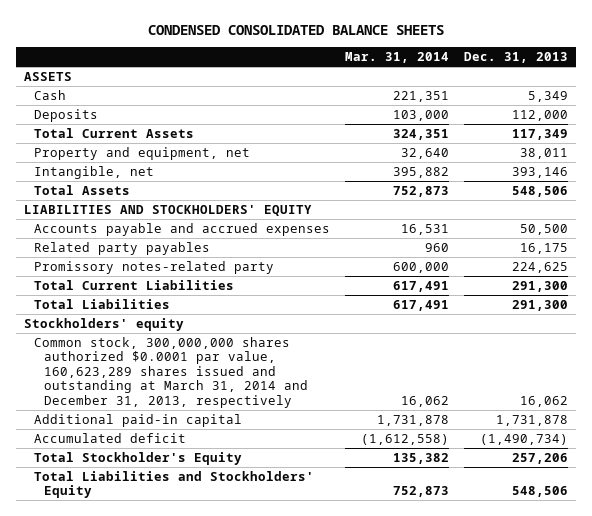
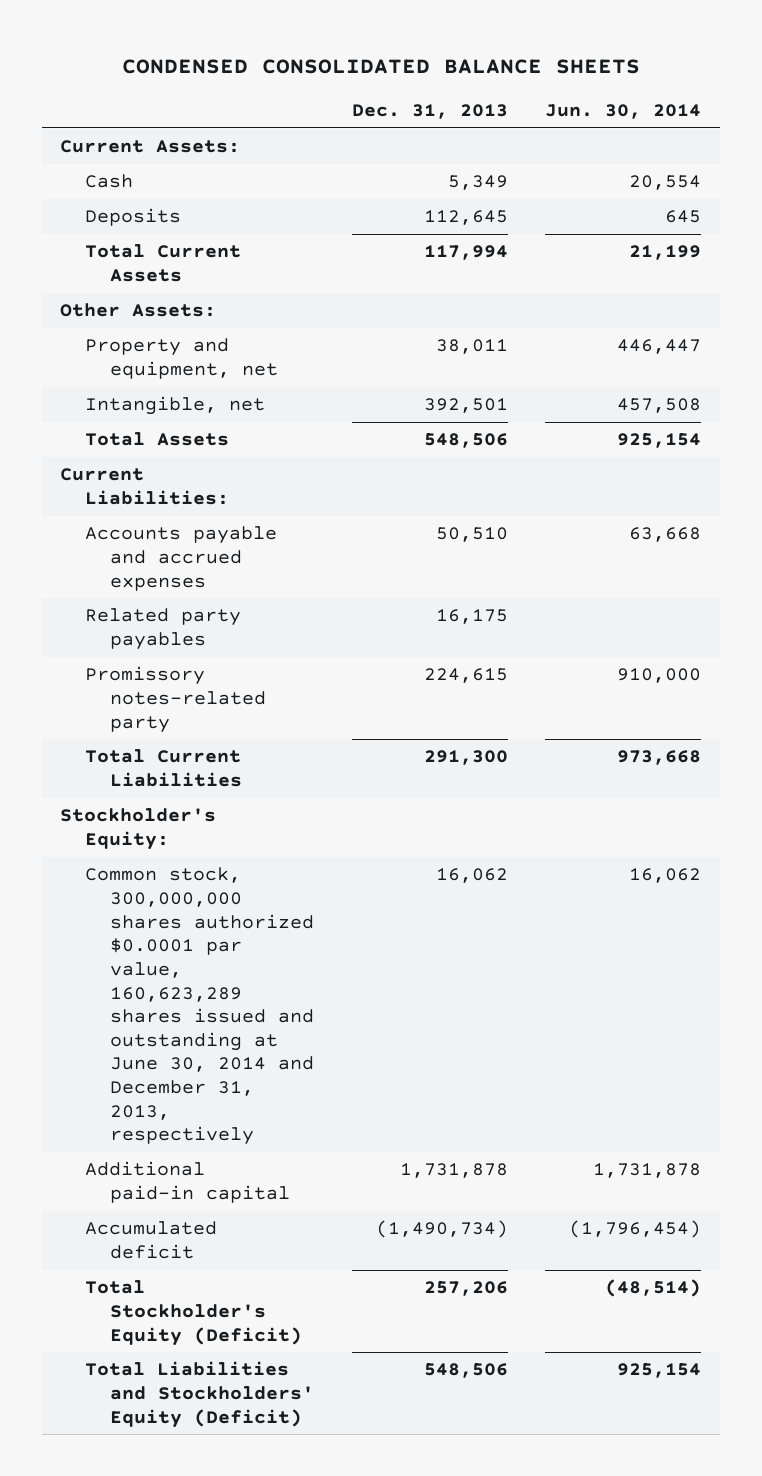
- | Mar. 31, 2014 | Dec. 31, 2013
+ | Dec. 31, 2013 | Jun. 30, 2014
- ASSETS
+ Current Assets:
- Deposits | 103,000 | 112,000
- Total Current Assets | 324,351 | 117,349
+ Deposits | 112,645 | 645
+ Total Current Assets | 117,994 | 21,199
+ Other Assets:
- Intangible, net | 395,882 | 393,146
+ Intangible, net | 392,501 | 457,508
- LIABILITIES AND STOCKHOLDERS' EQUITY
- Accounts payable and accrued expenses | 16,531 | 50,500
+ Current Liabilities:
+ Accounts payable and accrued expenses | 50,510 | 63,668
- Promissory notes-related party | 600,000 | 224,625
+ Promissory notes-related party | 224,615 | 910,000
- Total Liabilities | 617,491 | 291,300
- Stockholders' equity
- Common stock, 300,000,000 shares authorized $0.0001 par value, 160,623,289 shares issued and outstanding at March 31, 2014 and December 31, 2013, respectively | 16,062 | 16,062
+ Stockholder's Equity:
+ Common stock, 300,000,000 shares authorized $0.0001 par value, 160,623,289 shares issued and outstanding at June 30, 2014 and December 31, 2013, respectively | 16,062 | 16,062
- Total Stockholder's Equity | 135,382 | 257,206
- Total Liabilities and Stockholders' Equity | 752,873 | 548,506
+ Total Stockholder's Equity (Deficit) | 257,206 | (48,514)
+ Total Liabilities and Stockholders' Equity (Deficit) | 548,506 | 925,154

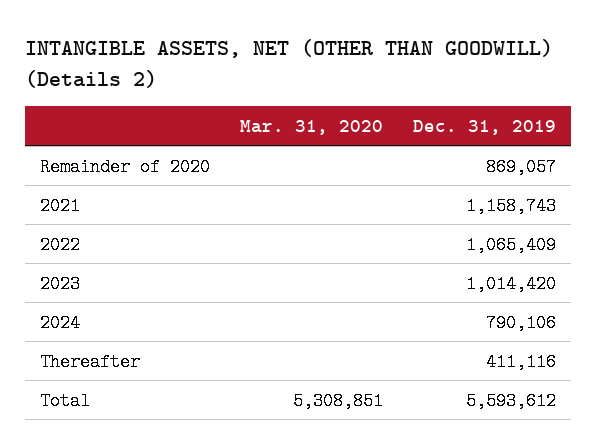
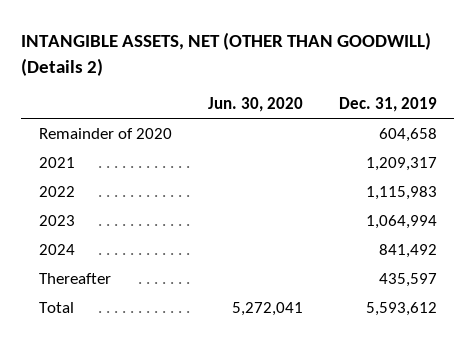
- | Mar. 31, 2020 | Dec. 31, 2019
+ | Jun. 30, 2020 | Dec. 31, 2019
- Remainder of 2020 | | 869,057
- 2021 | | 1,158,743
- 2022 | | 1,065,409
- 2023 | | 1,014,420
- 2024 | | 790,106
- Thereafter | | 411,116
+ Remainder of 2020 | | 604,658
+ 2021 | | 1,209,317
+ 2022 | | 1,115,983
+ 2023 | | 1,064,994
+ 2024 | | 841,492
+ Thereafter | | 435,597

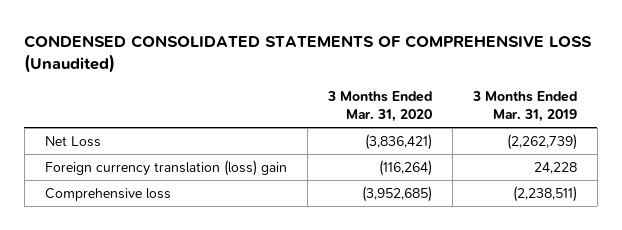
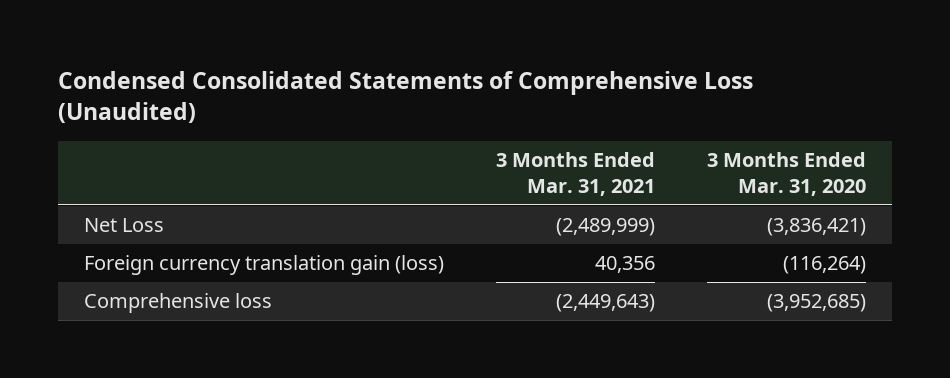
- CONDENSED CONSOLIDATED STATEMENTS OF COMPREHENSIVE LOSS (Unaudited)
+ Condensed Consolidated Statements of Comprehensive Loss (Unaudited)
- | 3 Months Ended Mar. 31, 2020 | 3 Months Ended Mar. 31, 2019
+ | 3 Months Ended Mar. 31, 2021 | 3 Months Ended Mar. 31, 2020
- Foreign currency translation (loss) gain | (116,264) | 24,228
+ Foreign currency translation gain (loss) | 40,356 | (116,264)

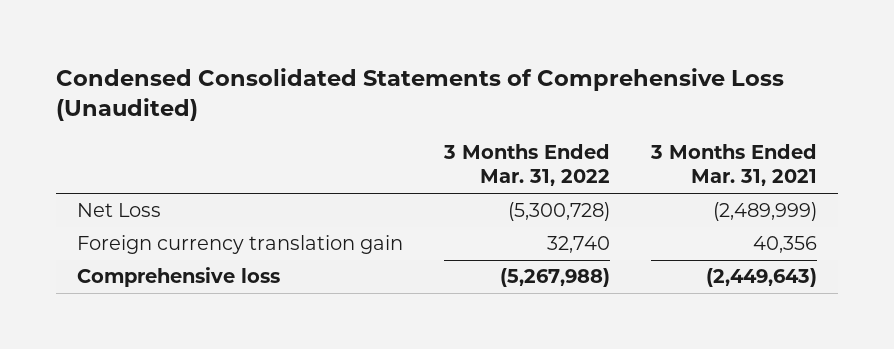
- | 3 Months Ended Mar. 31, 2021 | 3 Months Ended Mar. 31, 2020
+ | 3 Months Ended Mar. 31, 2022 | 3 Months Ended Mar. 31, 2021
- Foreign currency translation gain (loss) | 40,356 | (116,264)
+ Foreign currency translation gain | 32,740 | 40,356

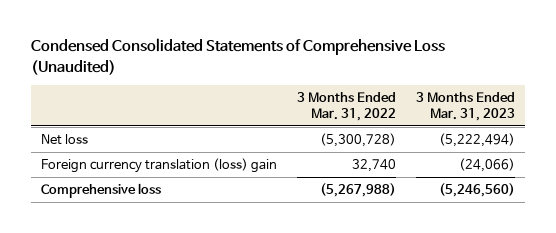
- | 3 Months Ended Mar. 31, 2022 | 3 Months Ended Mar. 31, 2021
+ | 3 Months Ended Mar. 31, 2022 | 3 Months Ended Mar. 31, 2023
- Net Loss | (5,300,728) | (2,489,999)
- Foreign currency translation gain | 32,740 | 40,356
+ Net loss | (5,300,728) | (5,222,494)
+ Foreign currency translation (loss) gain | 32,740 | (24,066)

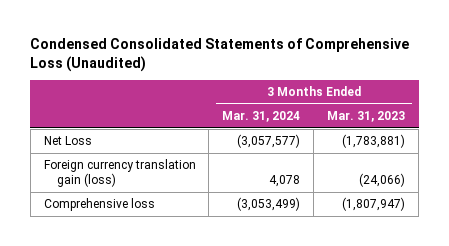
- | 3 Months Ended Mar. 31, 2022 | 3 Months Ended Mar. 31, 2023
+ | 3 Months Ended Mar. 31, 2024 | 3 Months Ended Mar. 31, 2023
- Net loss | (5,300,728) | (5,222,494)
- Foreign currency translation (loss) gain | 32,740 | (24,066)
- Comprehensive loss | (5,267,988) | (5,246,560)
+ Net Loss | (3,057,577) | (1,783,881)
+ Foreign currency translation gain (loss) | 4,078 | (24,066)
+ Comprehensive loss | (3,053,499) | (1,807,947)

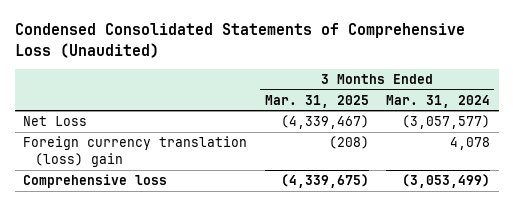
- | 3 Months Ended Mar. 31, 2024 | 3 Months Ended Mar. 31, 2023
+ | 3 Months Ended Mar. 31, 2025 | 3 Months Ended Mar. 31, 2024
- Foreign currency translation gain (loss) | 4,078 | (24,066)
+ Foreign currency translation (loss) gain | (208) | 4,078

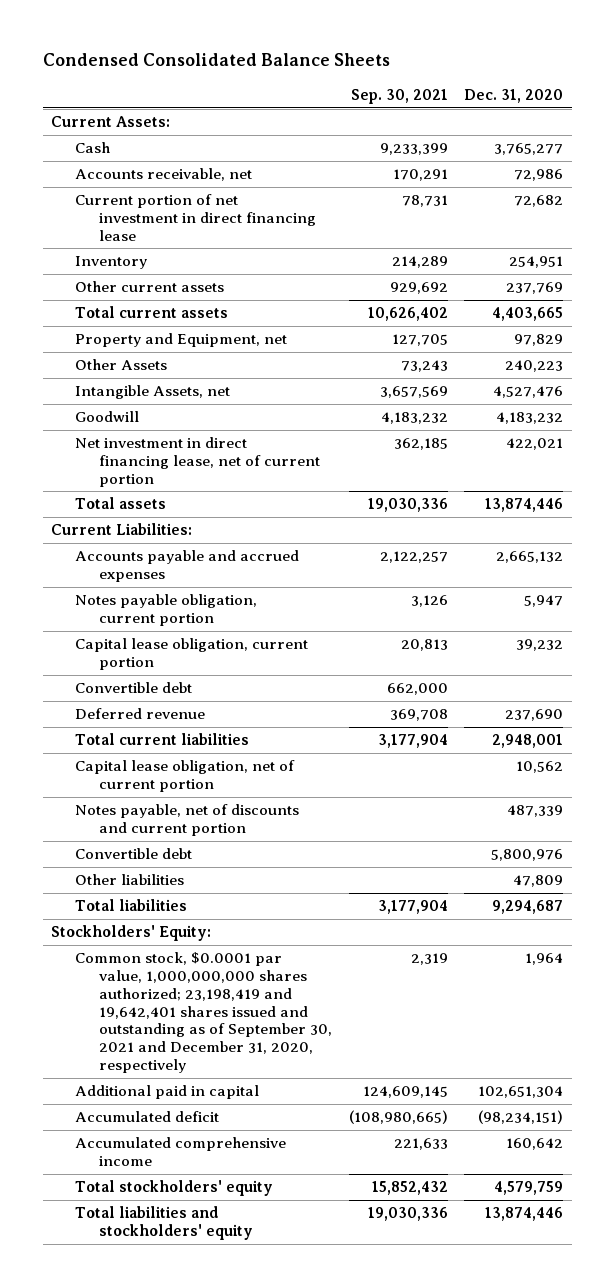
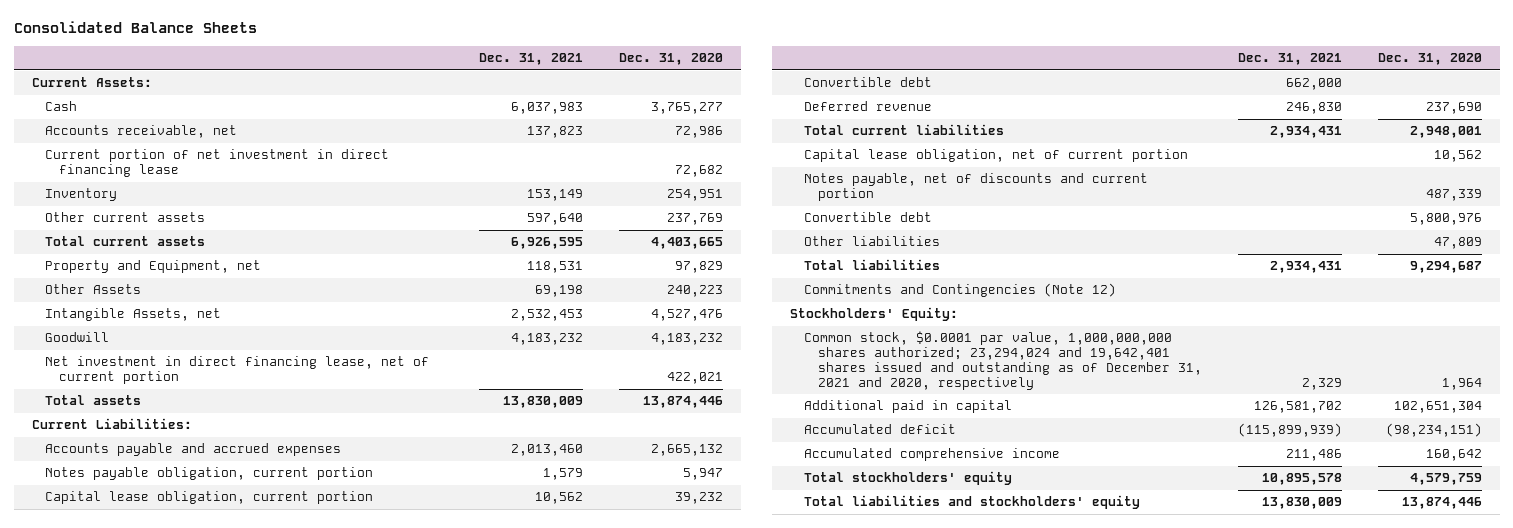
- Condensed Consolidated Balance Sheets
+ Consolidated Balance Sheets
- | Sep. 30, 2021 | Dec. 31, 2020
+ | Dec. 31, 2021 | Dec. 31, 2020
+ Commitments and Contingencies (Note 12)
- Common stock, $0.0001 par value, 1,000,000,000 shares authorized; 23,198,419 and 19,642,401 shares issued and outstanding as of September 30, 2021 and December 31, 2020, respectively | 2,319 | 1,964
+ Common stock, $0.0001 par value, 1,000,000,000 shares authorized; 23,294,024 and 19,642,401 shares issued and outstanding as of December 31, 2021 and 2020, respectively | 2,329 | 1,964

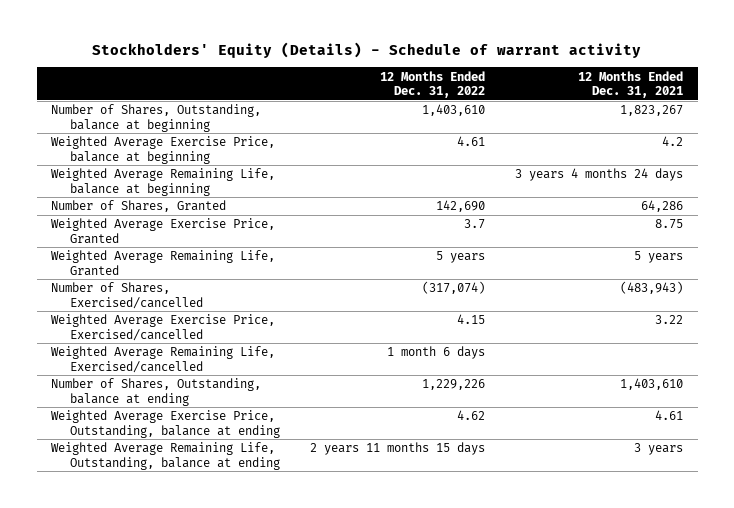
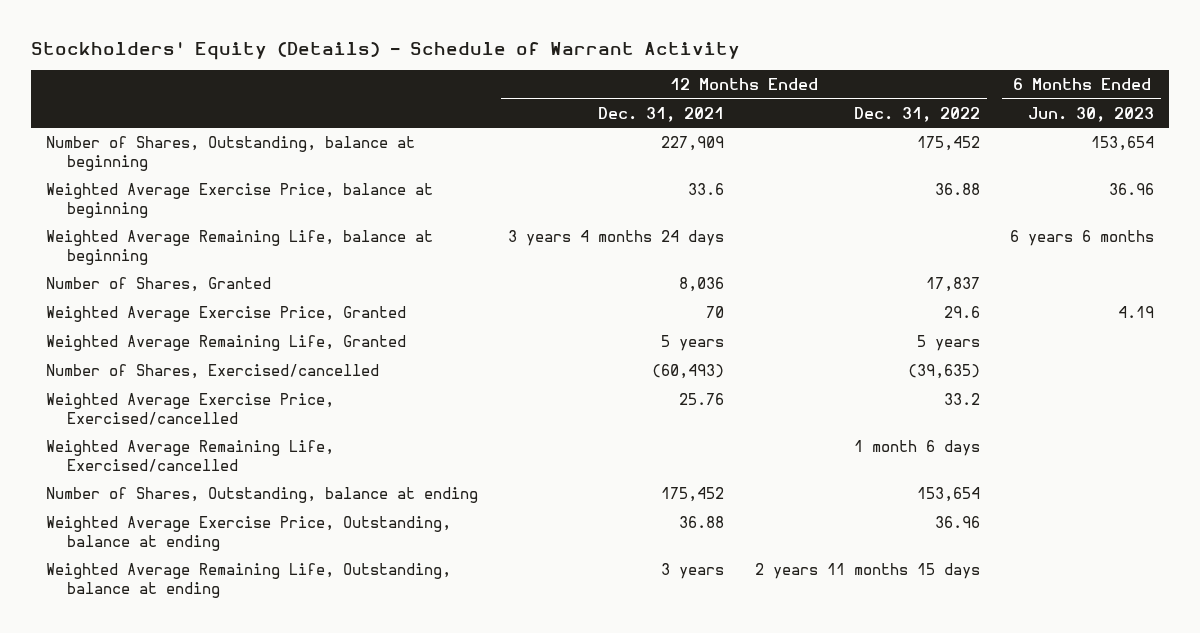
- Stockholders' Equity (Details) - Schedule of warrant activity
+ Stockholders' Equity (Details) - Schedule of Warrant Activity
- | 12 Months Ended Dec. 31, 2022 | 12 Months Ended Dec. 31, 2021
+ | 12 Months Ended Dec. 31, 2021 | 12 Months Ended Dec. 31, 2022 | 6 Months Ended Jun. 30, 2023
- Number of Shares, Outstanding, balance at beginning | 1,403,610 | 1,823,267
- Weighted Average Exercise Price, balance at beginning | 4.61 | 4.2
+ Number of Shares, Outstanding, balance at beginning | 227,909 | 175,452 | 153,654
+ Weighted Average Exercise Price, balance at beginning | 33.6 | 36.88 | 36.96
- Number of Shares, Granted | 142,690 | 64,286
- Weighted Average Exercise Price, Granted | 3.7 | 8.75
+ Number of Shares, Granted | 8,036 | 17,837 |
+ Weighted Average Exercise Price, Granted | 70 | 29.6 | 4.19
- Number of Shares, Exercised/cancelled | (317,074) | (483,943)
- Weighted Average Exercise Price, Exercised/cancelled | 4.15 | 3.22
+ Number of Shares, Exercised/cancelled | (60,493) | (39,635) |
+ Weighted Average Exercise Price, Exercised/cancelled | 25.76 | 33.2 |
- Number of Shares, Outstanding, balance at ending | 1,229,226 | 1,403,610
- Weighted Average Exercise Price, Outstanding, balance at ending | 4.62 | 4.61
+ Number of Shares, Outstanding, balance at ending | 175,452 | 153,654 |
+ Weighted Average Exercise Price, Outstanding, balance at ending | 36.88 | 36.96 |

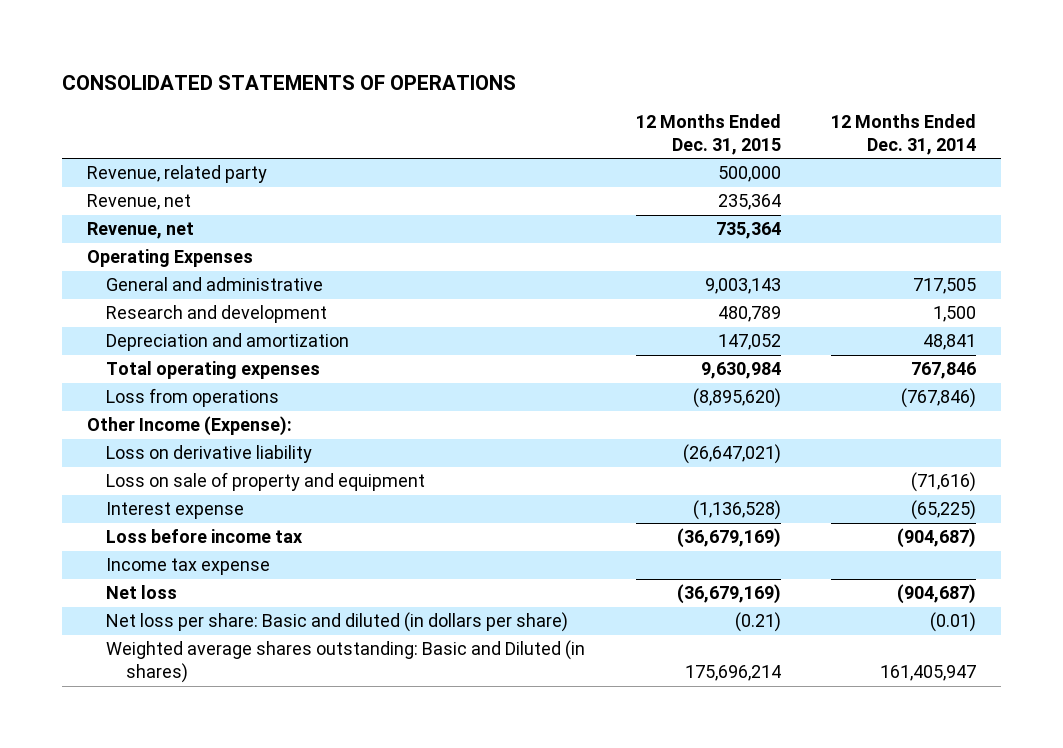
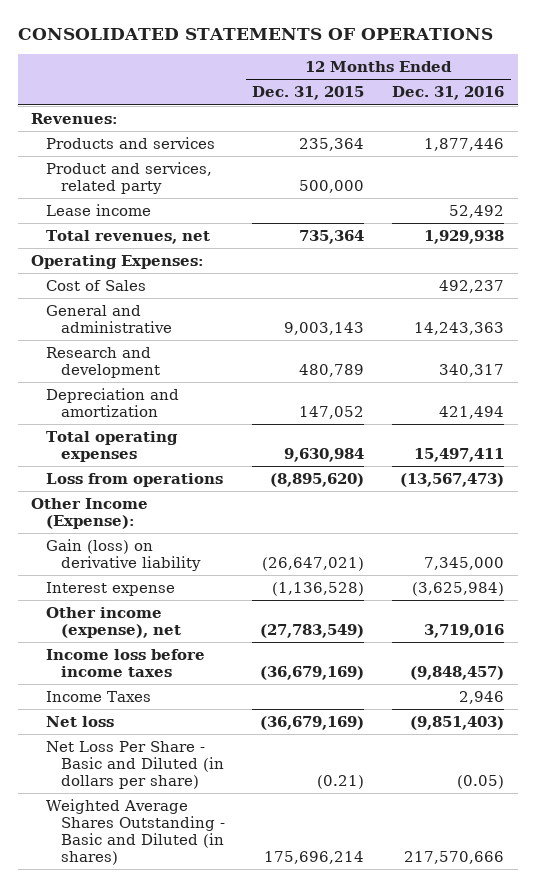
- | 12 Months Ended Dec. 31, 2015 | 12 Months Ended Dec. 31, 2014
+ | 12 Months Ended Dec. 31, 2015 | 12 Months Ended Dec. 31, 2016
- Revenue, related party | 500,000 |
- Revenue, net | 235,364 |
- Revenue, net | 735,364 |
- Operating Expenses
+ Revenues:
+ Products and services | 235,364 | 1,877,446
+ Product and services, related party | 500,000 |
+ Lease income | | 52,492
+ Total revenues, net | 735,364 | 1,929,938
+ Operating Expenses:
+ Cost of Sales | | 492,237
- Loss on derivative liability | (26,647,021) |
- Loss on sale of property and equipment | | (71,616)
+ Gain (loss) on derivative liability | (26,647,021) | 7,345,000
- Loss before income tax | (36,679,169) | (904,687)
- Income tax expense
+ Other income (expense), net | (27,783,549) | 3,719,016
+ Income loss before income taxes | (36,679,169) | (9,848,457)
+ Income Taxes | | 2,946
- Net loss per share: Basic and diluted (in dollars per share) | (0.21) | (0.01)
- Weighted average shares outstanding: Basic and Diluted (in shares) | 175,696,214 | 161,405,947
+ Net Loss Per Share - Basic and Diluted (in dollars per share) | (0.21) | (0.05)
+ Weighted Average Shares Outstanding - Basic and Diluted (in shares) | 175,696,214 | 217,570,666

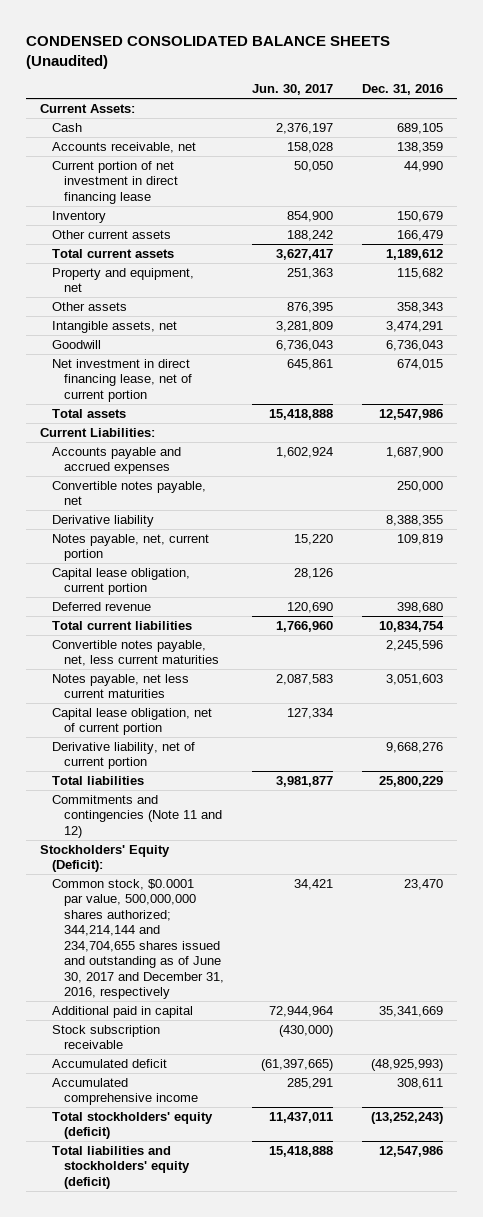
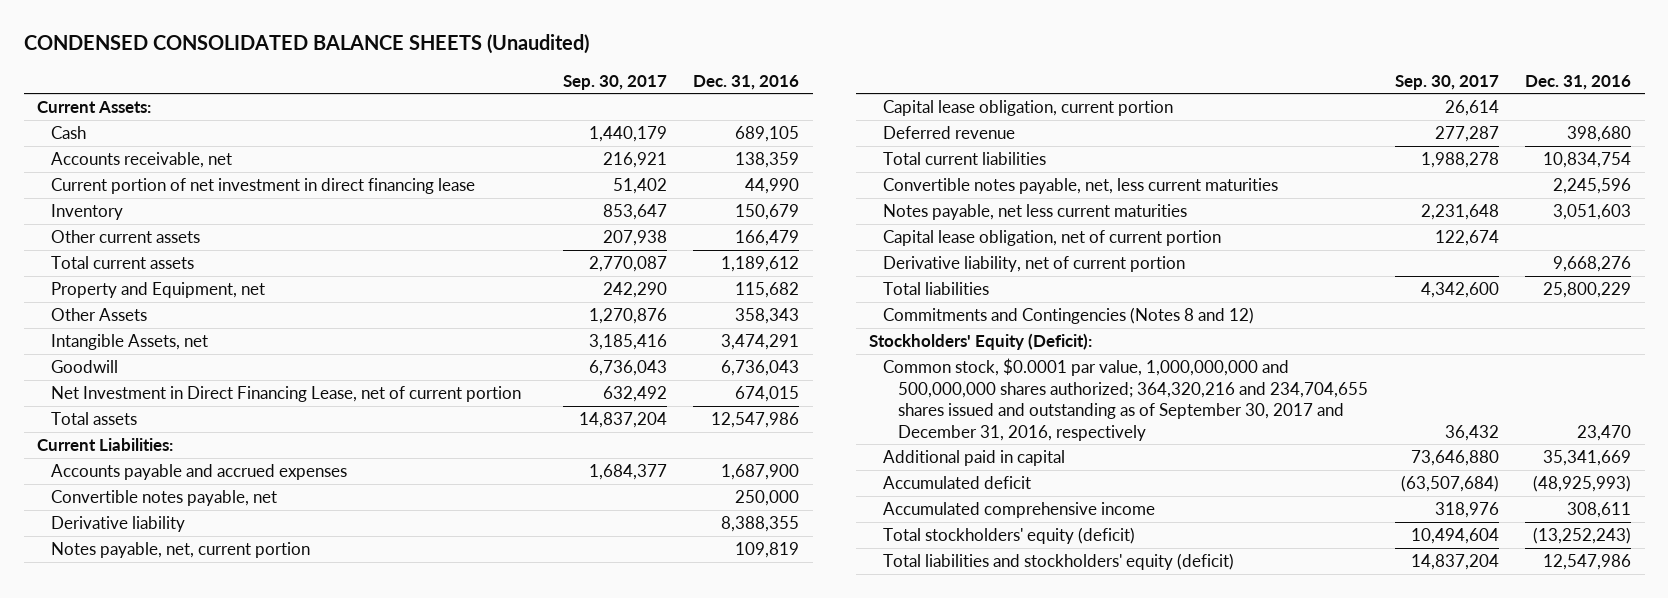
- | Jun. 30, 2017 | Dec. 31, 2016
+ | Sep. 30, 2017 | Dec. 31, 2016
- Property and equipment, net | 251,363 | 115,682
- Other assets | 876,395 | 358,343
- Intangible assets, net | 3,281,809 | 3,474,291
+ Property and Equipment, net | 242,290 | 115,682
+ Other Assets | 1,270,876 | 358,343
+ Intangible Assets, net | 3,185,416 | 3,474,291
- Net investment in direct financing lease, net of current portion | 645,861 | 674,015
+ Net Investment in Direct Financing Lease, net of current portion | 632,492 | 674,015
- Commitments and contingencies (Note 11 and 12)
+ Commitments and Contingencies (Notes 8 and 12)
- Common stock, $0.0001 par value, 500,000,000 shares authorized; 344,214,144 and 234,704,655 shares issued and outstanding as of June 30, 2017 and December 31, 2016, respectively | 34,421 | 23,470
+ Common stock, $0.0001 par value, 1,000,000,000 and 500,000,000 shares authorized; 364,320,216 and 234,704,655 shares issued and outstanding as of September 30, 2017 and December 31, 2016, respectively | 36,432 | 23,470
- Stock subscription receivable | (430,000) |

